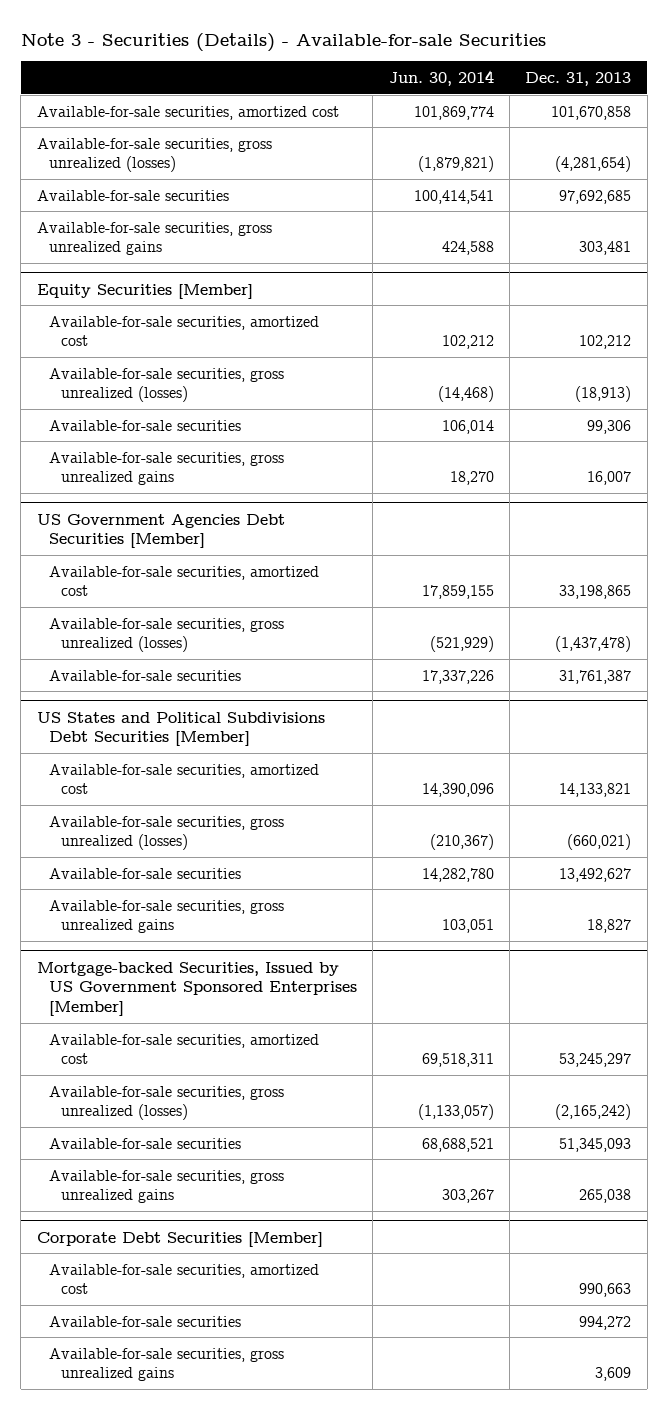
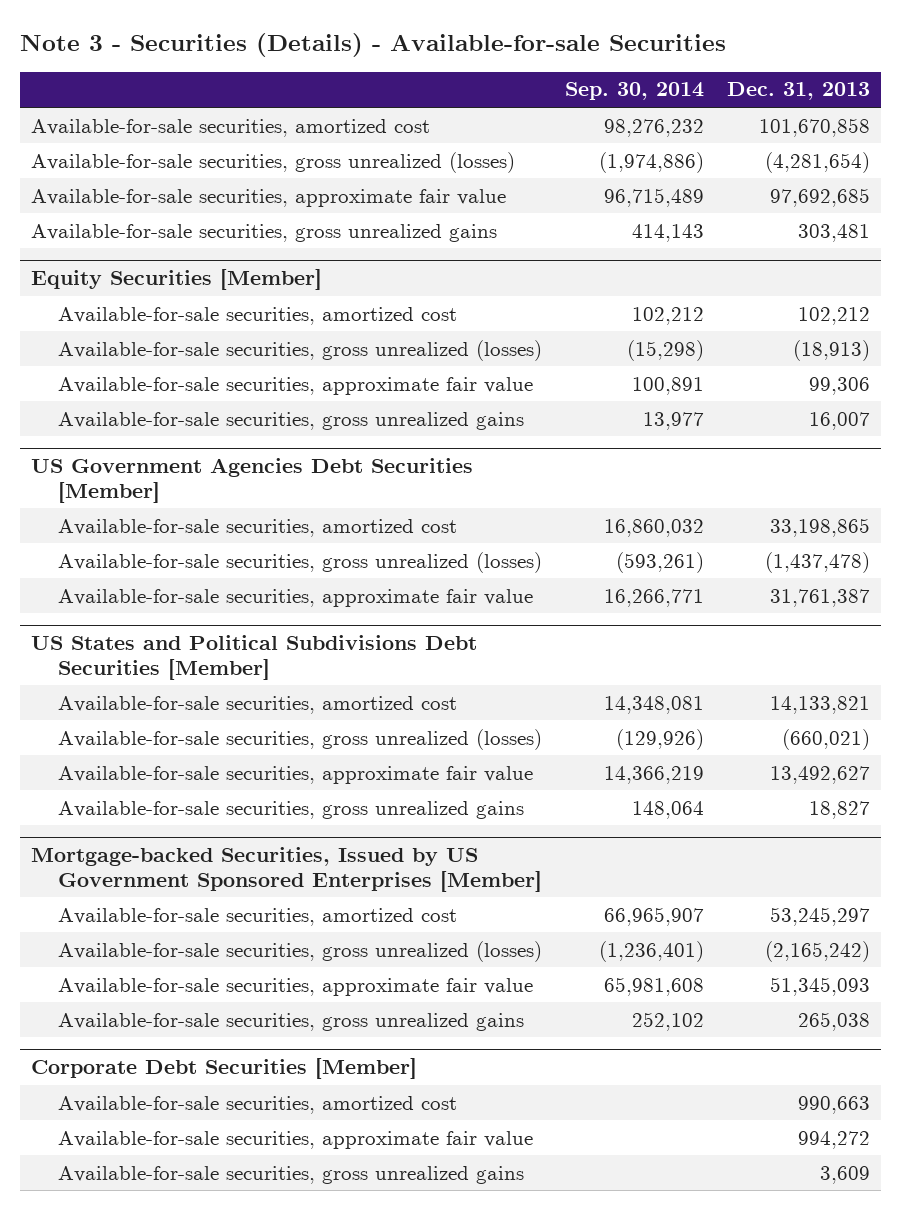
- | Jun. 30, 2014 | Dec. 31, 2013
+ | Sep. 30, 2014 | Dec. 31, 2013
- Available-for-sale securities | 100,414,541 | 97,692,685
+ Available-for-sale securities, approximate fair value | 96,715,489 | 97,692,685
@ Equity Securities [Member]
- Available-for-sale securities | 106,014 | 99,306
+ Available-for-sale securities, approximate fair value | 100,891 | 99,306
@ US Government Agencies Debt Securities [Member]
- Available-for-sale securities | 17,337,226 | 31,761,387
+ Available-for-sale securities, approximate fair value | 16,266,771 | 31,761,387
@ US States and Political Subdivisions Debt Securities [Member]
- Available-for-sale securities | 14,282,780 | 13,492,627
+ Available-for-sale securities, approximate fair value | 14,366,219 | 13,492,627
@ Mortgage-backed Securities, Issued by US Government Sponsored Enterprises [Member]
- Available-for-sale securities | 68,688,521 | 51,345,093
+ Available-for-sale securities, approximate fair value | 65,981,608 | 51,345,093
@ Corporate Debt Securities [Member]
- Available-for-sale securities | | 994,272
+ Available-for-sale securities, approximate fair value | | 994,272

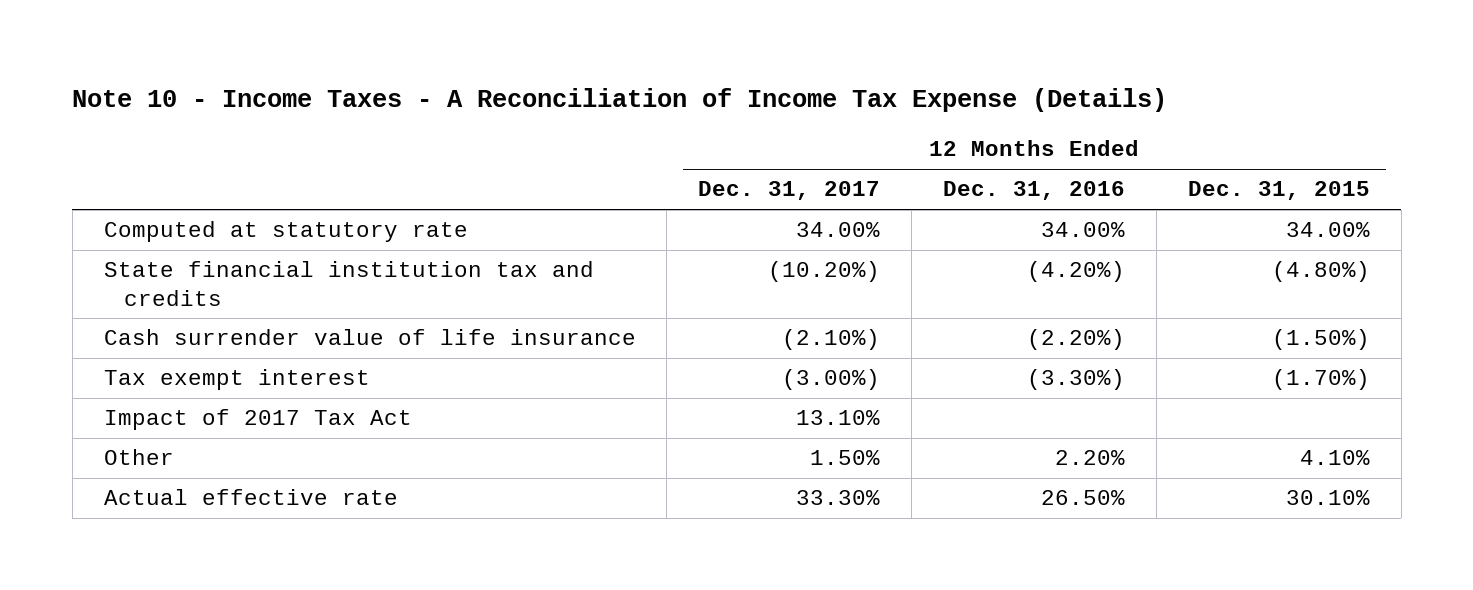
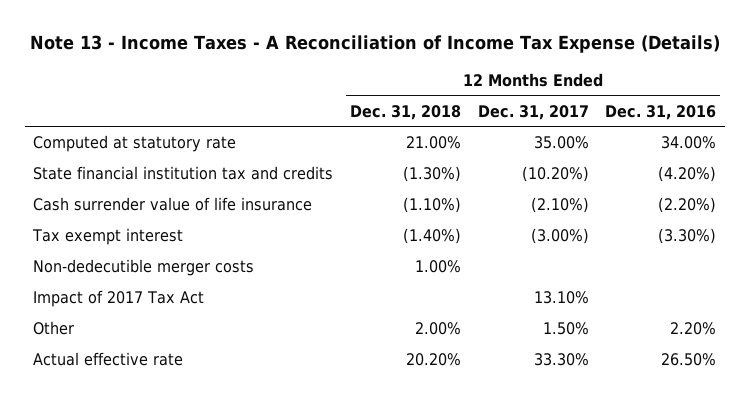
- Note 10 - Income Taxes - A Reconciliation of Income Tax Expense (Details)
+ Note 13 - Income Taxes - A Reconciliation of Income Tax Expense (Details)
- | 12 Months Ended Dec. 31, 2017 | 12 Months Ended Dec. 31, 2016 | 12 Months Ended Dec. 31, 2015
+ | 12 Months Ended Dec. 31, 2018 | 12 Months Ended Dec. 31, 2017 | 12 Months Ended Dec. 31, 2016
- Computed at statutory rate | 34.00% | 34.00% | 34.00%
+ Computed at statutory rate | 21.00% | 35.00% | 34.00%
+ Non-dedecutible merger costs | 1.00% | |

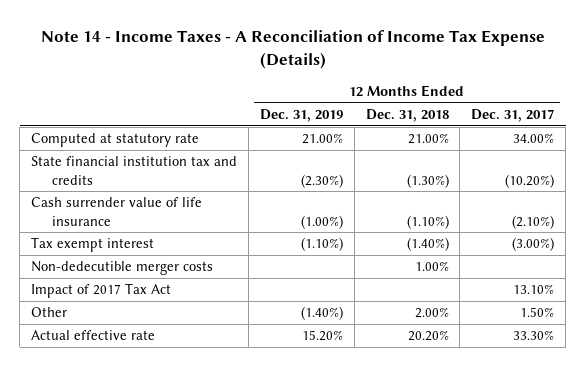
- Note 13 - Income Taxes - A Reconciliation of Income Tax Expense (Details)
+ Note 14 - Income Taxes - A Reconciliation of Income Tax Expense (Details)
- | 12 Months Ended Dec. 31, 2018 | 12 Months Ended Dec. 31, 2017 | 12 Months Ended Dec. 31, 2016
+ | 12 Months Ended Dec. 31, 2019 | 12 Months Ended Dec. 31, 2018 | 12 Months Ended Dec. 31, 2017
- Computed at statutory rate | 21.00% | 35.00% | 34.00%
+ Computed at statutory rate | 21.00% | 21.00% | 34.00%

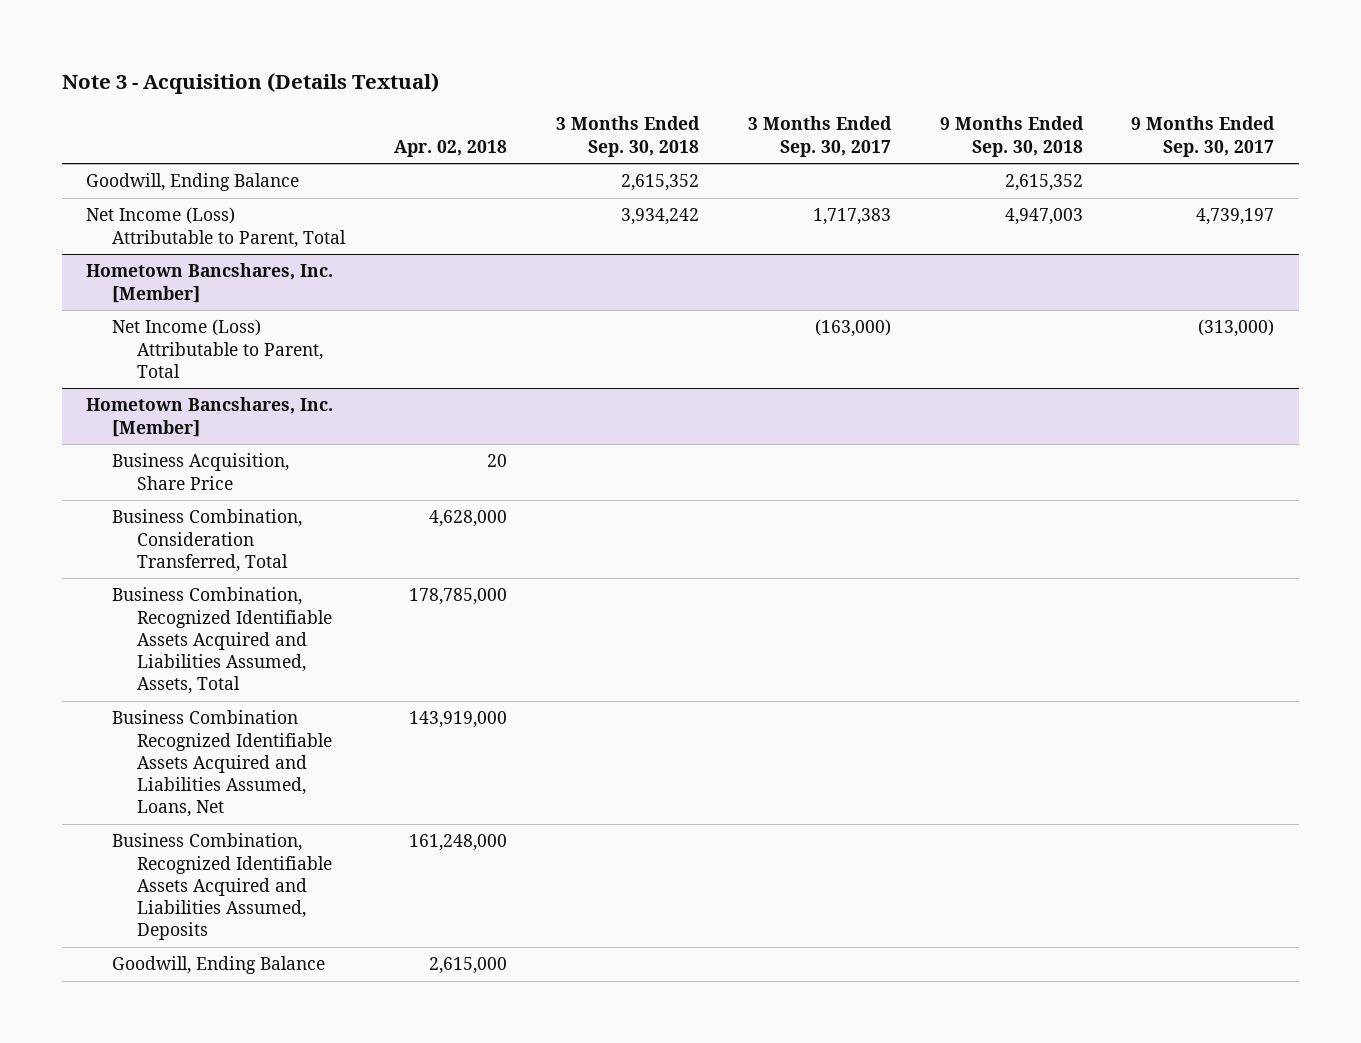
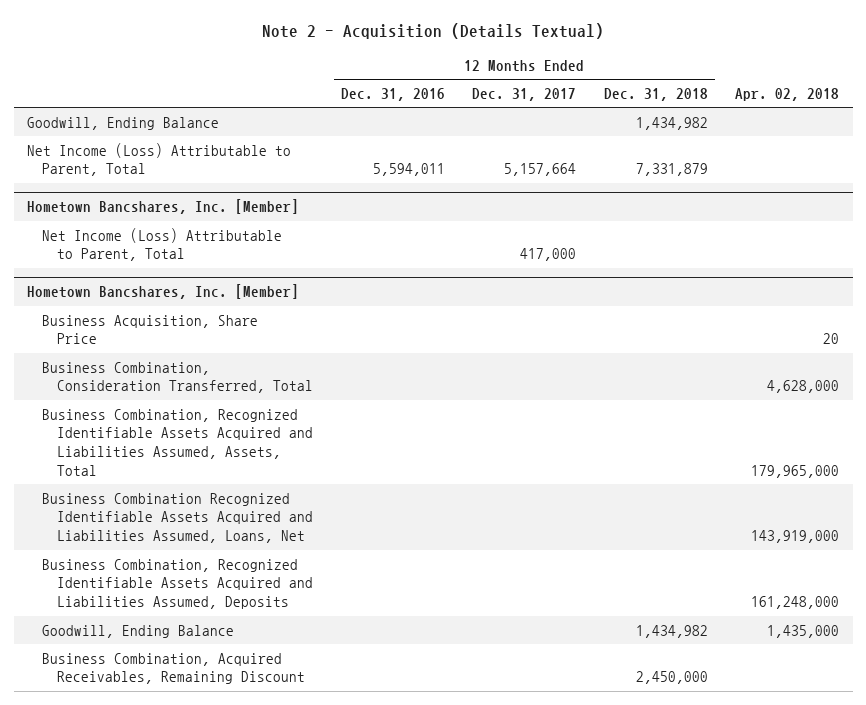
- Note 3 - Acquisition (Details Textual)
+ Note 2 - Acquisition (Details Textual)
- | Apr. 02, 2018 | 3 Months Ended Sep. 30, 2018 | 3 Months Ended Sep. 30, 2017 | 9 Months Ended Sep. 30, 2018 | 9 Months Ended Sep. 30, 2017
+ | 12 Months Ended Dec. 31, 2016 | 12 Months Ended Dec. 31, 2017 | 12 Months Ended Dec. 31, 2018 | Apr. 02, 2018
@ Hometown Bancshares, Inc. [Member]
- Business Combination, Recognized Identifiable Assets Acquired and Liabilities Assumed, Assets, Total | 178,785,000 | | | |
+ Business Combination, Recognized Identifiable Assets Acquired and Liabilities Assumed, Assets, Total | | | | 179,965,000
- Goodwill, Ending Balance | 2,615,000 | | | |
+ Goodwill, Ending Balance | | | 1,434,982 | 1,435,000
+ Business Combination, Acquired Receivables, Remaining Discount | | | 2,450,000 |

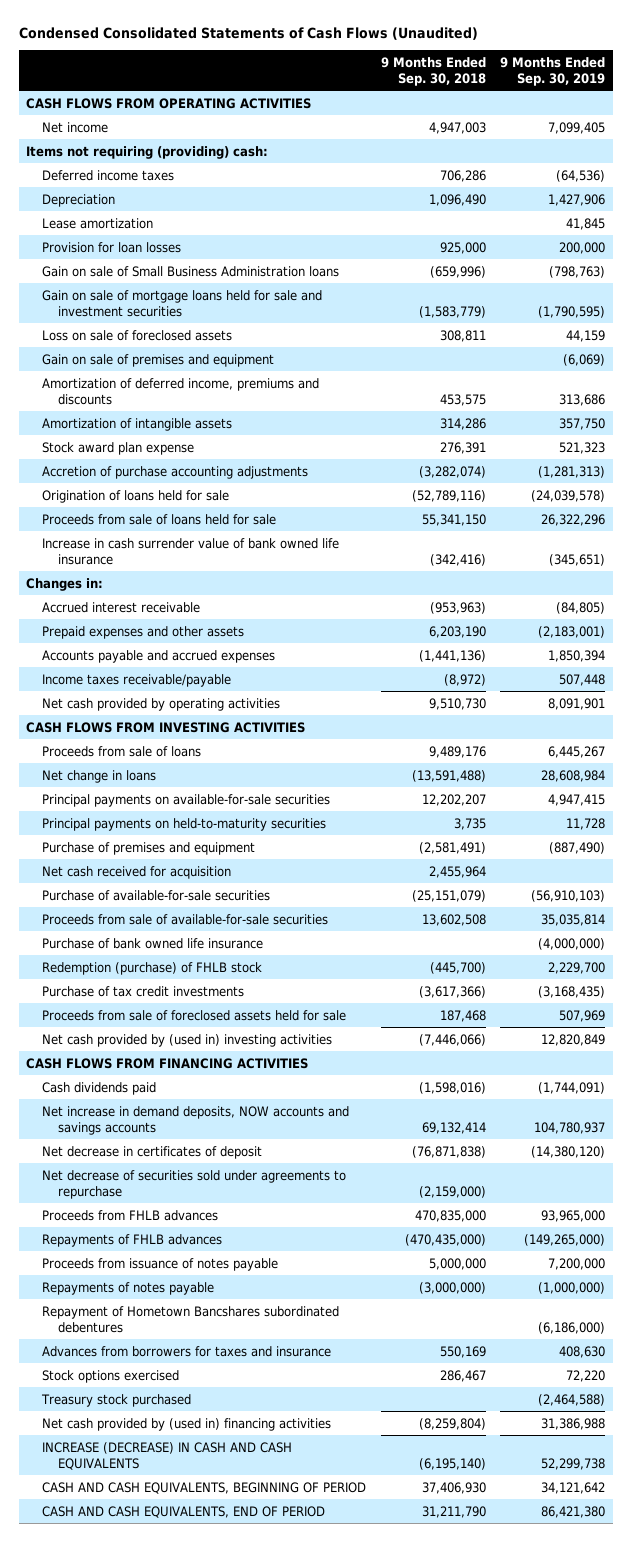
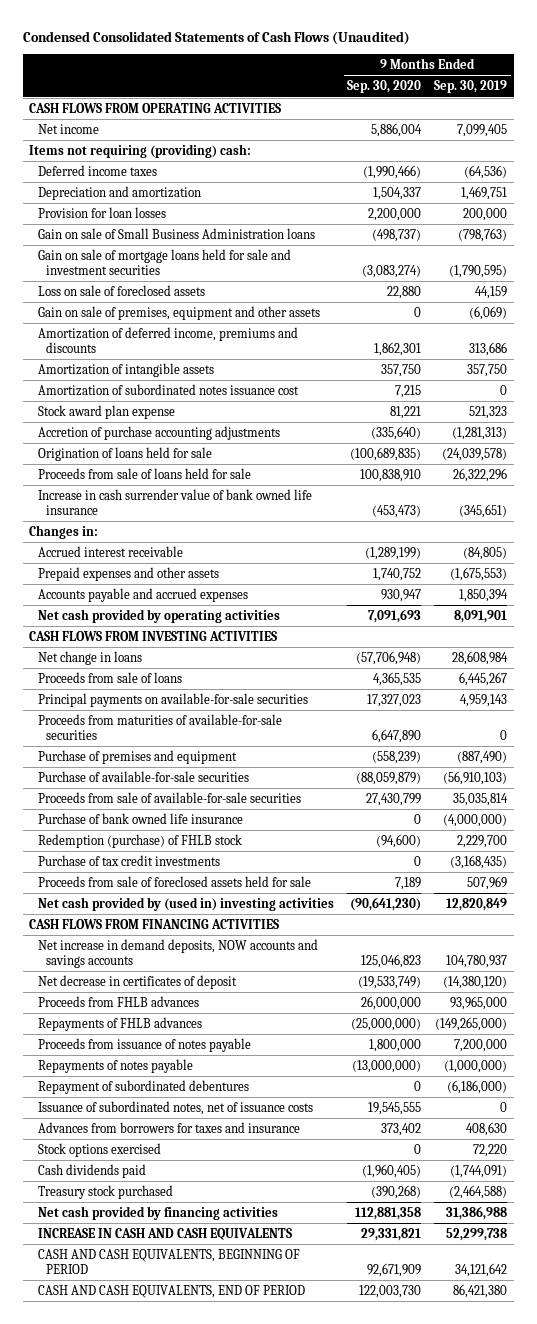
- | 9 Months Ended Sep. 30, 2018 | 9 Months Ended Sep. 30, 2019
+ | 9 Months Ended Sep. 30, 2020 | 9 Months Ended Sep. 30, 2019
- Depreciation | 1,096,490 | 1,427,906
- Lease amortization | | 41,845
+ Depreciation and amortization | 1,504,337 | 1,469,751
- Gain on sale of premises and equipment | | (6,069)
+ Gain on sale of premises, equipment and other assets | 0 | (6,069)
+ Amortization of subordinated notes issuance cost | 7,215 | 0
- Prepaid expenses and other assets | 6,203,190 | (2,183,001)
+ Prepaid expenses and other assets | 1,740,752 | (1,675,553)
- Income taxes receivable/payable | (8,972) | 507,448
- Principal payments on available-for-sale securities | 12,202,207 | 4,947,415
- Principal payments on held-to-maturity securities | 3,735 | 11,728
moved down: Proceeds from sale of loans | 4,365,535 | 6,445,267
+ Principal payments on available-for-sale securities | 17,327,023 | 4,959,143
+ Proceeds from maturities of available-for-sale securities | 6,647,890 | 0
- Net cash received for acquisition | 2,455,964 |
- Net decrease of securities sold under agreements to repurchase | (2,159,000) |
- Repayment of Hometown Bancshares subordinated debentures | | (6,186,000)
+ Repayment of subordinated debentures | 0 | (6,186,000)
+ Issuance of subordinated notes, net of issuance costs | 19,545,555 | 0
moved down: Cash dividends paid | (1,960,405) | (1,744,091)
- Net cash provided by (used in) financing activities | (8,259,804) | 31,386,988
- INCREASE (DECREASE) IN CASH AND CASH EQUIVALENTS | (6,195,140) | 52,299,738
+ Net cash provided by financing activities | 112,881,358 | 31,386,988
+ INCREASE IN CASH AND CASH EQUIVALENTS | 29,331,821 | 52,299,738

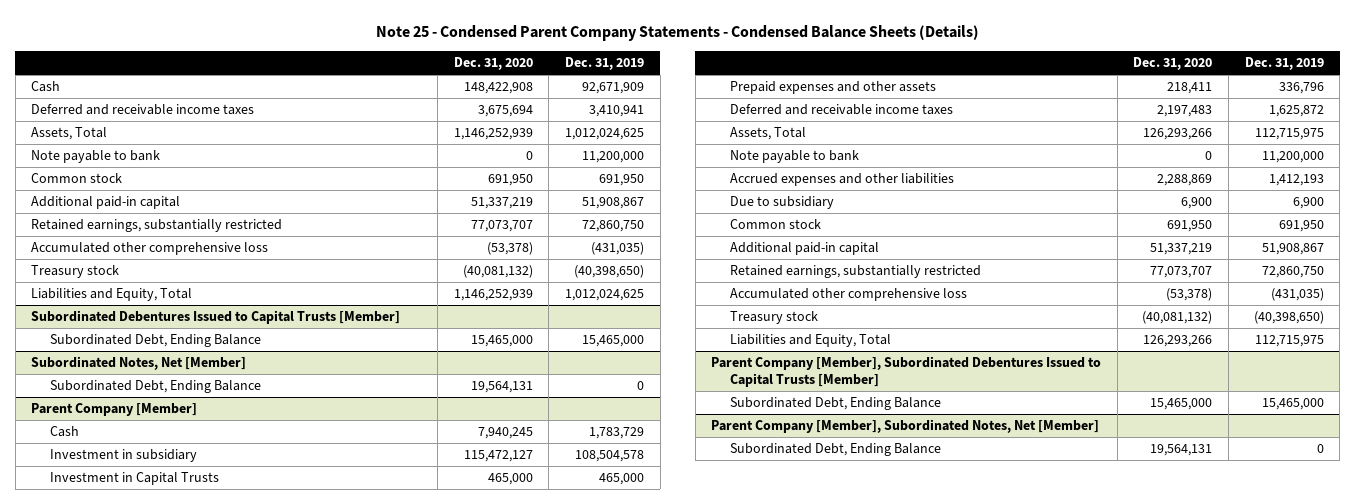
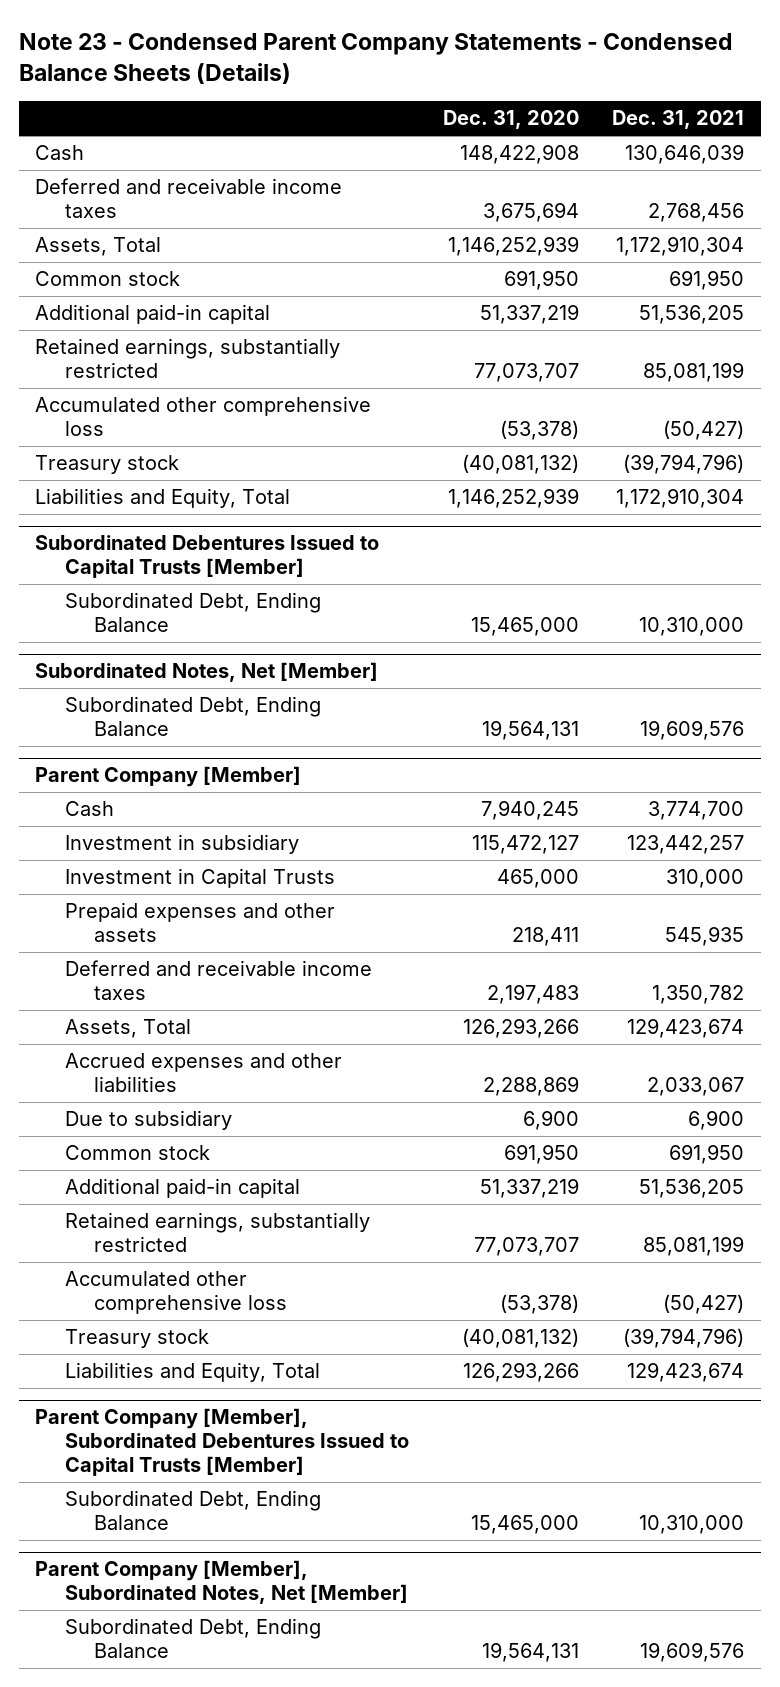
- Note 25 - Condensed Parent Company Statements - Condensed Balance Sheets (Details)
+ Note 23 - Condensed Parent Company Statements - Condensed Balance Sheets (Details)
- | Dec. 31, 2020 | Dec. 31, 2019
+ | Dec. 31, 2020 | Dec. 31, 2021
- Note payable to bank | 0 | 11,200,000
@ Parent Company [Member]
- Note payable to bank | 0 | 11,200,000

